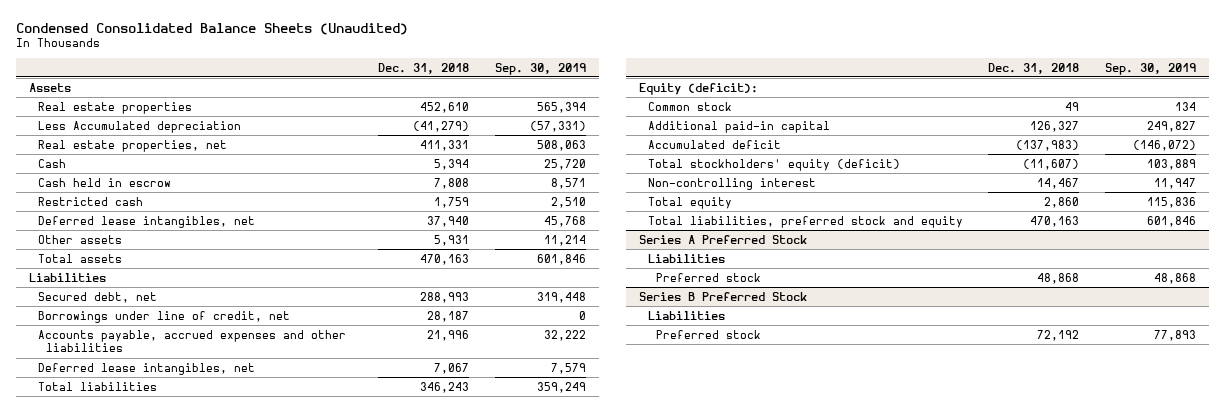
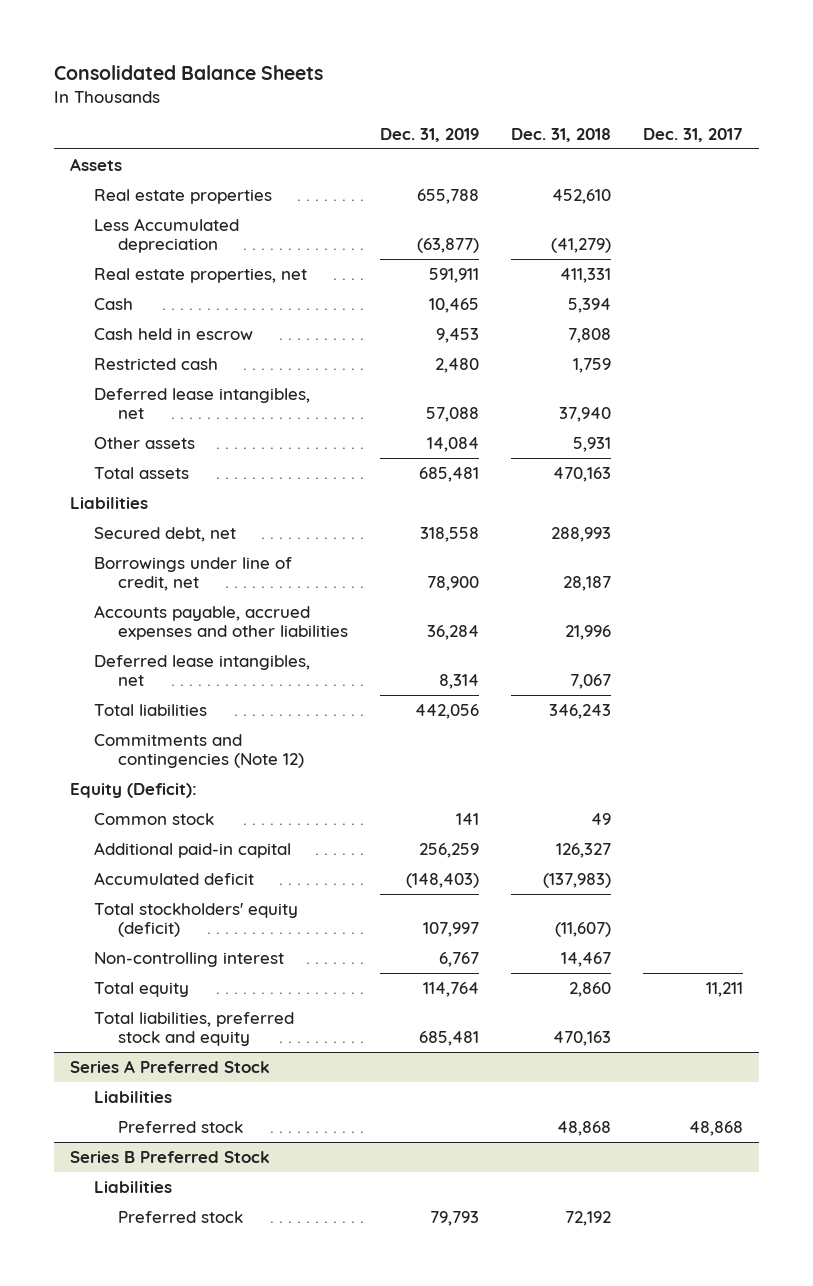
- Condensed Consolidated Balance Sheets (Unaudited)
+ Consolidated Balance Sheets
- | Dec. 31, 2018 | Sep. 30, 2019
+ | Dec. 31, 2019 | Dec. 31, 2018 | Dec. 31, 2017
- Equity (deficit):
+ Commitments and contingencies (Note 12)
+ Equity (Deficit):

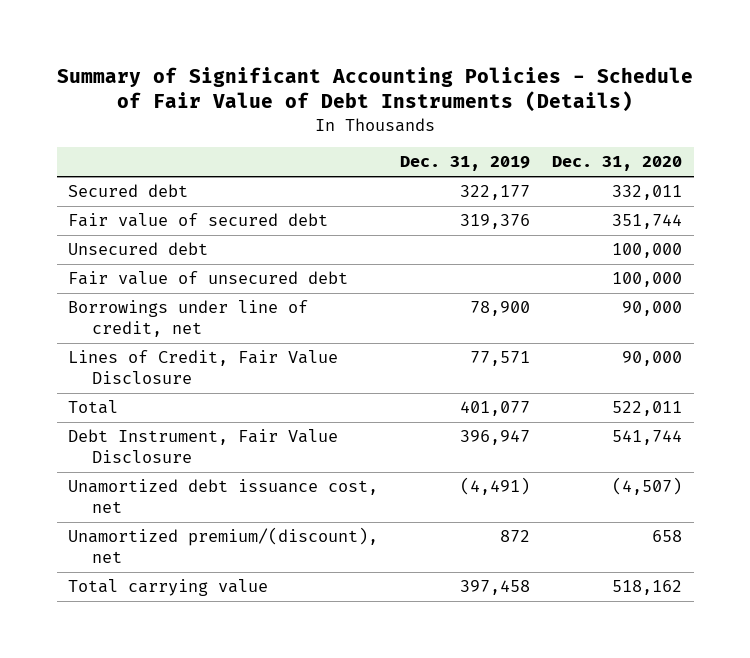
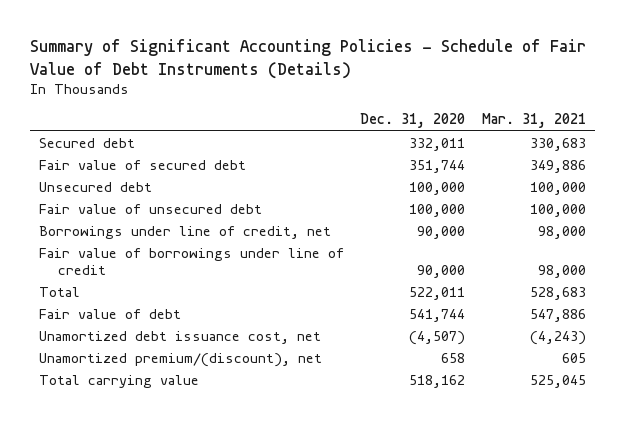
- | Dec. 31, 2019 | Dec. 31, 2020
+ | Dec. 31, 2020 | Mar. 31, 2021
- Lines of Credit, Fair Value Disclosure | 77,571 | 90,000
+ Fair value of borrowings under line of credit | 90,000 | 98,000
- Debt Instrument, Fair Value Disclosure | 396,947 | 541,744
+ Fair value of debt | 541,744 | 547,886

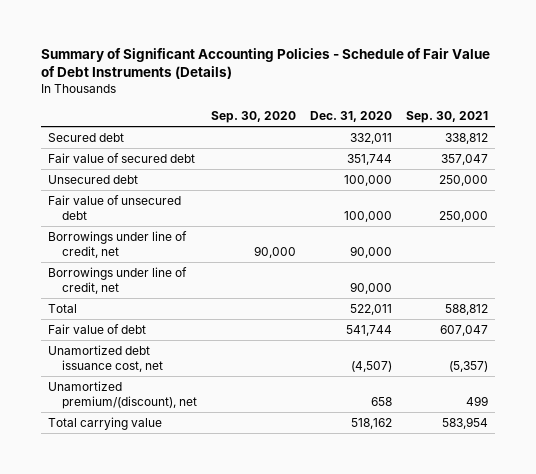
- | Dec. 31, 2020 | Mar. 31, 2021
+ | Sep. 30, 2020 | Dec. 31, 2020 | Sep. 30, 2021
- Fair value of borrowings under line of credit | 90,000 | 98,000
+ Borrowings under line of credit, net | | 90,000 |

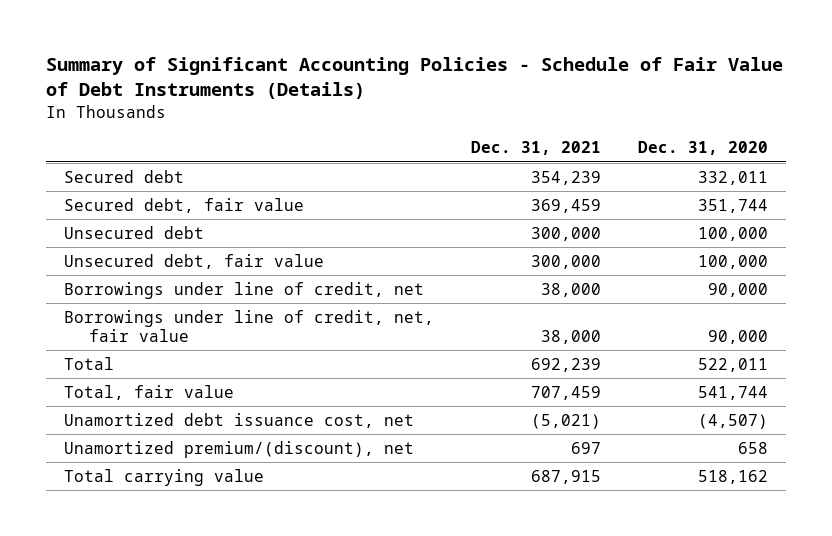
- | Sep. 30, 2020 | Dec. 31, 2020 | Sep. 30, 2021
+ | Dec. 31, 2021 | Dec. 31, 2020
- Fair value of secured debt | | 351,744 | 357,047
+ Secured debt, fair value | 369,459 | 351,744
- Fair value of unsecured debt | | 100,000 | 250,000
- Borrowings under line of credit, net | 90,000 | 90,000 |
+ Unsecured debt, fair value | 300,000 | 100,000
+ Borrowings under line of credit, net, fair value | 38,000 | 90,000
- Fair value of debt | | 541,744 | 607,047
+ Total, fair value | 707,459 | 541,744

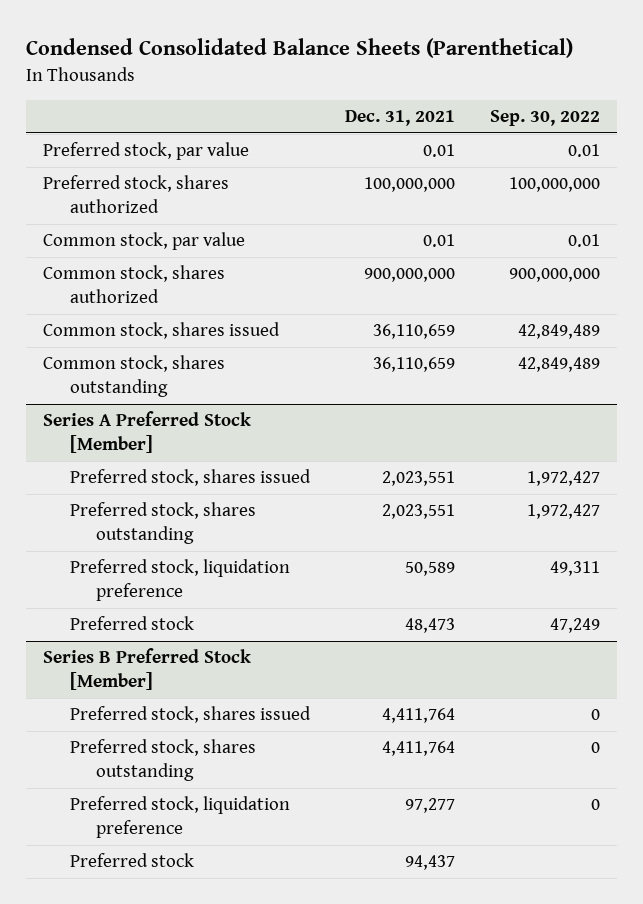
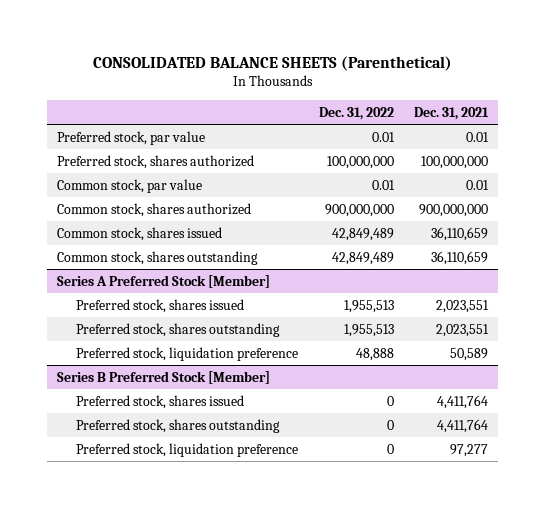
- Condensed Consolidated Balance Sheets (Parenthetical)
+ CONSOLIDATED BALANCE SHEETS (Parenthetical)
- | Dec. 31, 2021 | Sep. 30, 2022
+ | Dec. 31, 2022 | Dec. 31, 2021
@ Series A Preferred Stock [Member]
- Preferred stock | 48,473 | 47,249
@ Series B Preferred Stock [Member]
- Preferred stock | 94,437 |

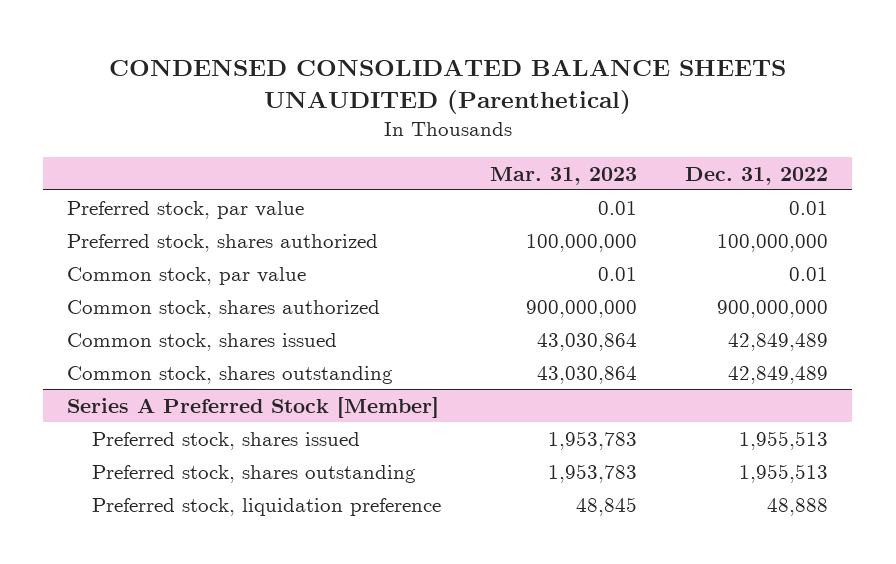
- CONSOLIDATED BALANCE SHEETS (Parenthetical)
+ CONDENSED CONSOLIDATED BALANCE SHEETS UNAUDITED (Parenthetical)
- | Dec. 31, 2022 | Dec. 31, 2021
+ | Mar. 31, 2023 | Dec. 31, 2022
- Series B Preferred Stock [Member]
- Preferred stock, shares issued | 0 | 4,411,764
- Preferred stock, shares outstanding | 0 | 4,411,764
- Preferred stock, liquidation preference | 0 | 97,277

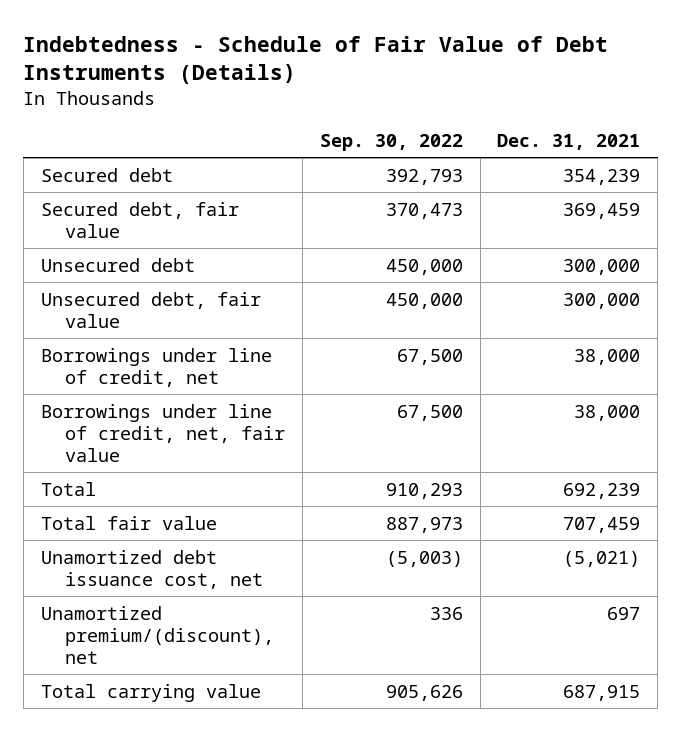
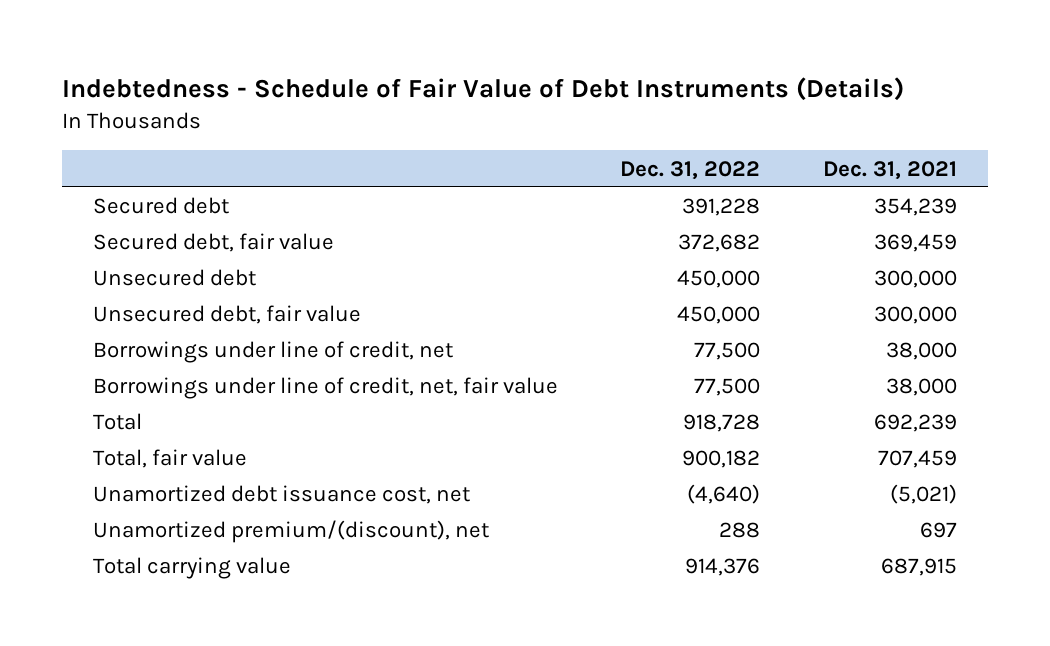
- | Sep. 30, 2022 | Dec. 31, 2021
+ | Dec. 31, 2022 | Dec. 31, 2021
- Total fair value | 887,973 | 707,459
+ Total, fair value | 900,182 | 707,459

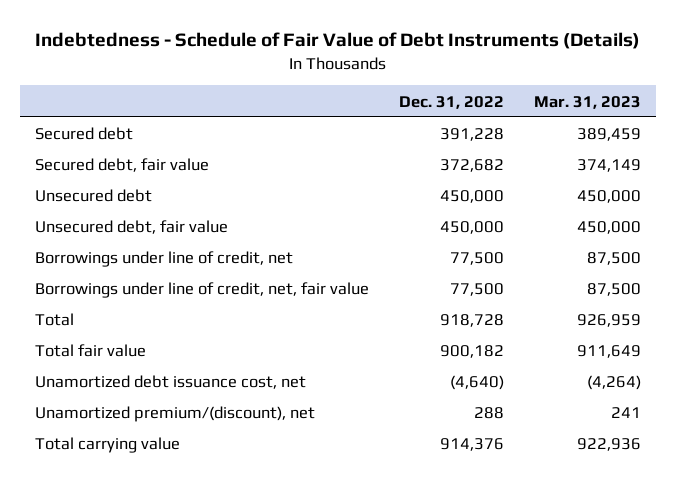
- | Dec. 31, 2022 | Dec. 31, 2021
+ | Dec. 31, 2022 | Mar. 31, 2023
- Total, fair value | 900,182 | 707,459
+ Total fair value | 900,182 | 911,649

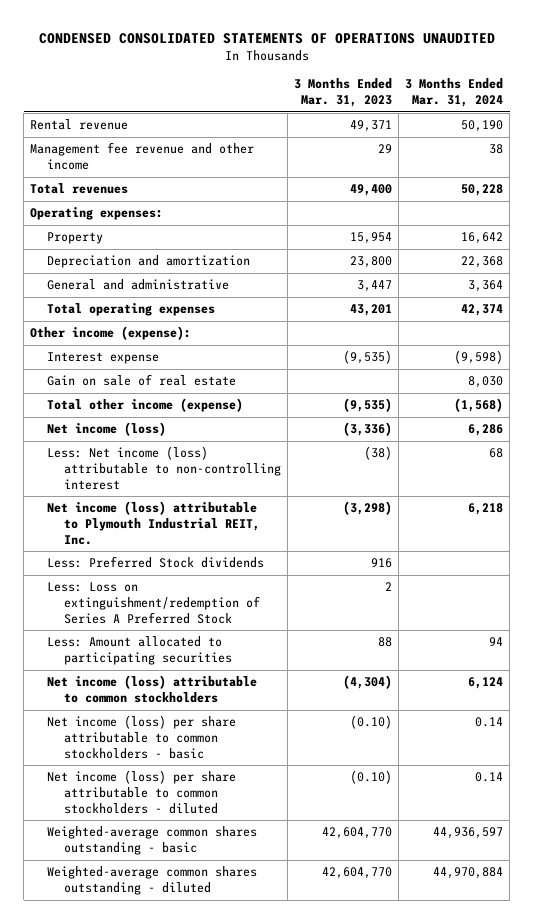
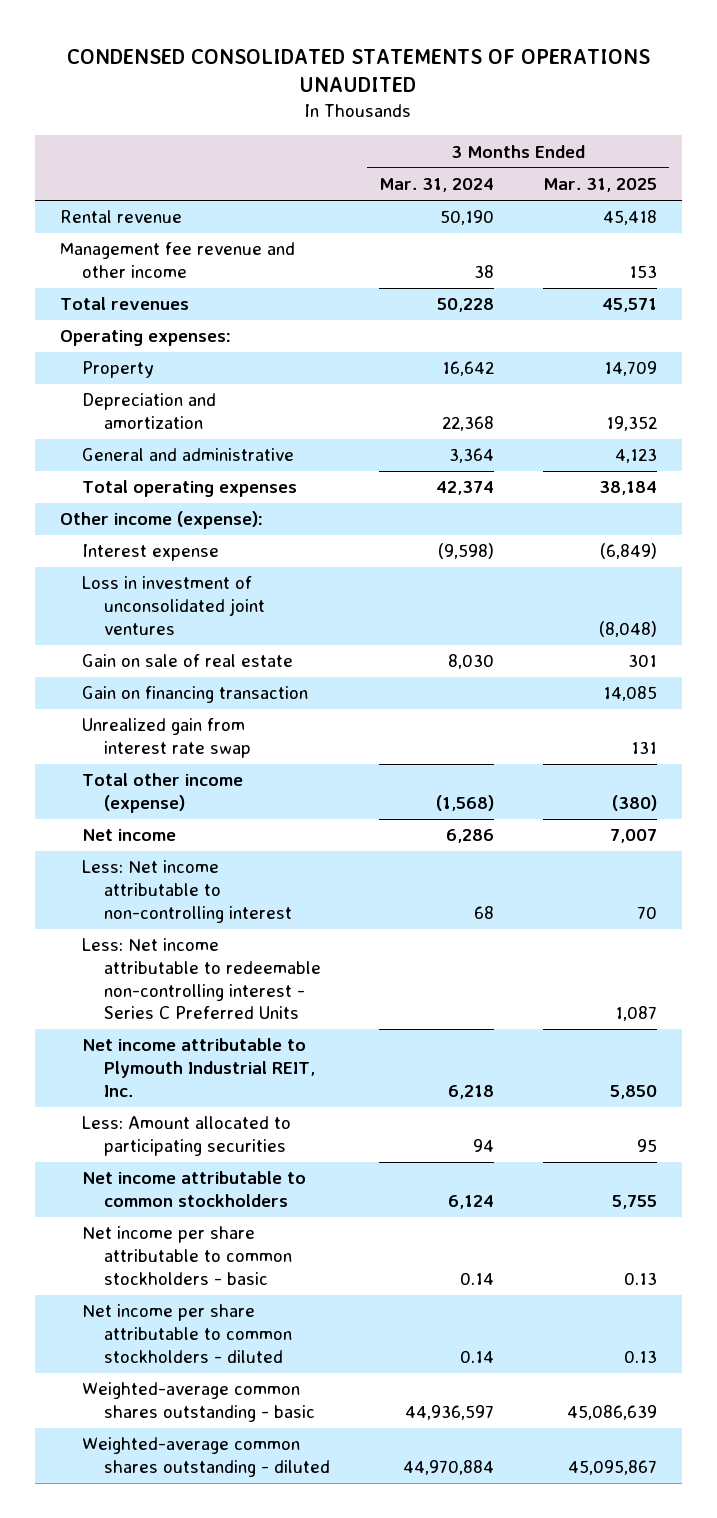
- | 3 Months Ended Mar. 31, 2023 | 3 Months Ended Mar. 31, 2024
+ | 3 Months Ended Mar. 31, 2024 | 3 Months Ended Mar. 31, 2025
+ Loss in investment of unconsolidated joint ventures | | (8,048)
+ Gain on financing transaction | | 14,085
+ Unrealized gain from interest rate swap | | 131
- Net income (loss) | (3,336) | 6,286
- Less: Net income (loss) attributable to non-controlling interest | (38) | 68
- Net income (loss) attributable to Plymouth Industrial REIT, Inc. | (3,298) | 6,218
- Less: Preferred Stock dividends | 916 |
- Less: Loss on extinguishment/redemption of Series A Preferred Stock | 2 |
+ Net income | 6,286 | 7,007
+ Less: Net income attributable to non-controlling interest | 68 | 70
+ Less: Net income attributable to redeemable non-controlling interest - Series C Preferred Units | | 1,087
+ Net income attributable to Plymouth Industrial REIT, Inc. | 6,218 | 5,850
- Net income (loss) attributable to common stockholders | (4,304) | 6,124
- Net income (loss) per share attributable to common stockholders - basic | (0.10) | 0.14
- Net income (loss) per share attributable to common stockholders - diluted | (0.10) | 0.14
+ Net income attributable to common stockholders | 6,124 | 5,755
+ Net income per share attributable to common stockholders - basic | 0.14 | 0.13
+ Net income per share attributable to common stockholders - diluted | 0.14 | 0.13

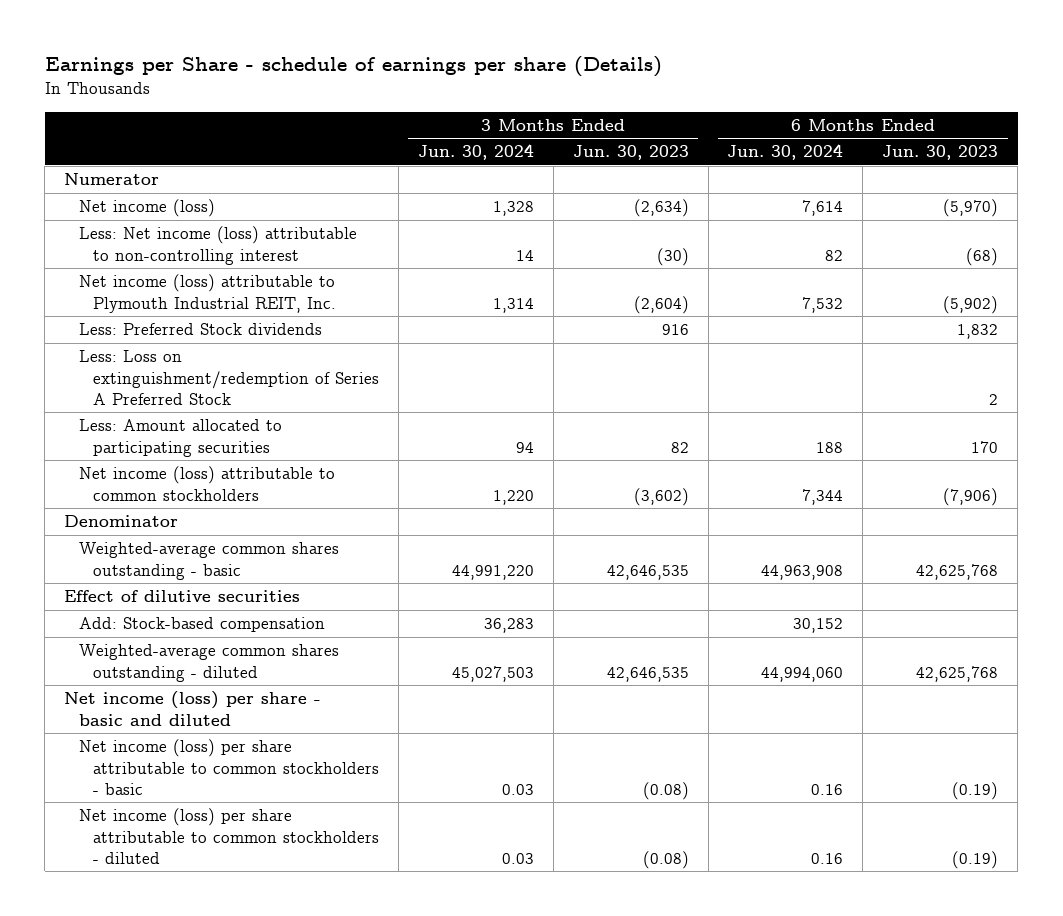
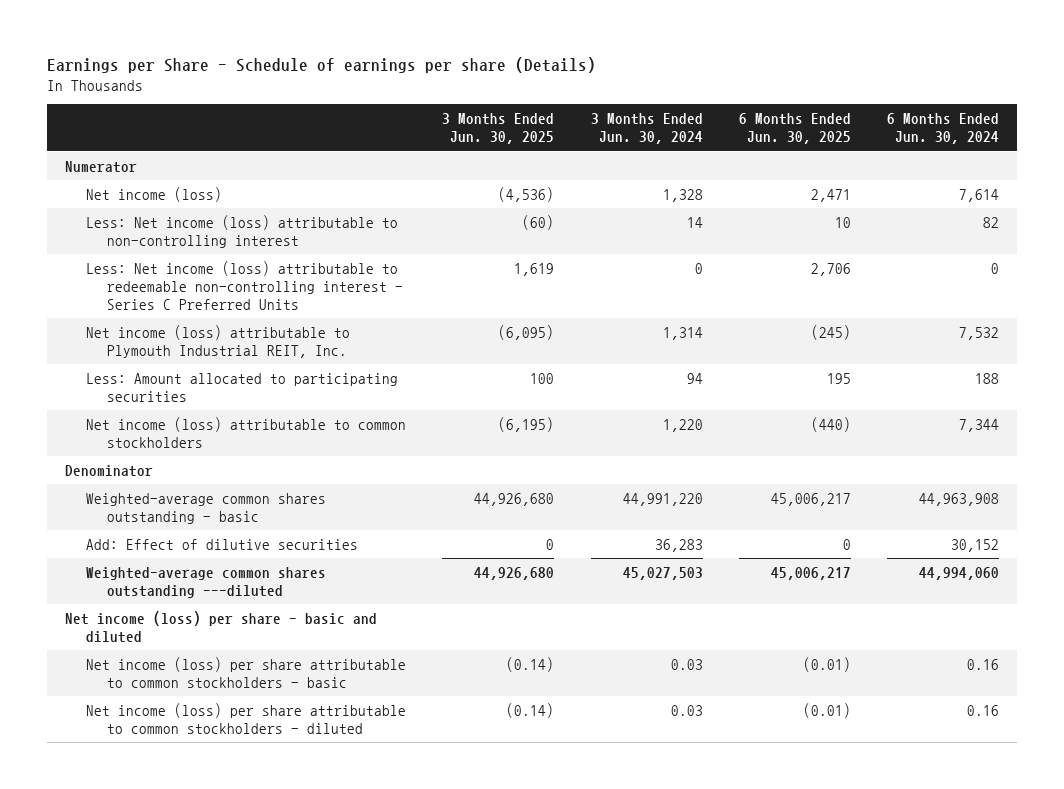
- Earnings per Share - schedule of earnings per share (Details)
+ Earnings per Share - Schedule of earnings per share (Details)
- | 3 Months Ended Jun. 30, 2024 | 3 Months Ended Jun. 30, 2023 | 6 Months Ended Jun. 30, 2024 | 6 Months Ended Jun. 30, 2023
+ | 3 Months Ended Jun. 30, 2025 | 3 Months Ended Jun. 30, 2024 | 6 Months Ended Jun. 30, 2025 | 6 Months Ended Jun. 30, 2024
+ Less: Net income (loss) attributable to redeemable non-controlling interest - Series C Preferred Units | 1,619 | 0 | 2,706 | 0
- Less: Preferred Stock dividends | | 916 | | 1,832
- Less: Loss on extinguishment/redemption of Series A Preferred Stock | | | | 2
- Effect of dilutive securities
- Add: Stock-based compensation | 36,283 | | 30,152 |
- Weighted-average common shares outstanding - diluted | 45,027,503 | 42,646,535 | 44,994,060 | 42,625,768
+ Add: Effect of dilutive securities | 0 | 36,283 | 0 | 30,152
+ Weighted-average common shares outstanding ---diluted | 44,926,680 | 45,027,503 | 45,006,217 | 44,994,060

